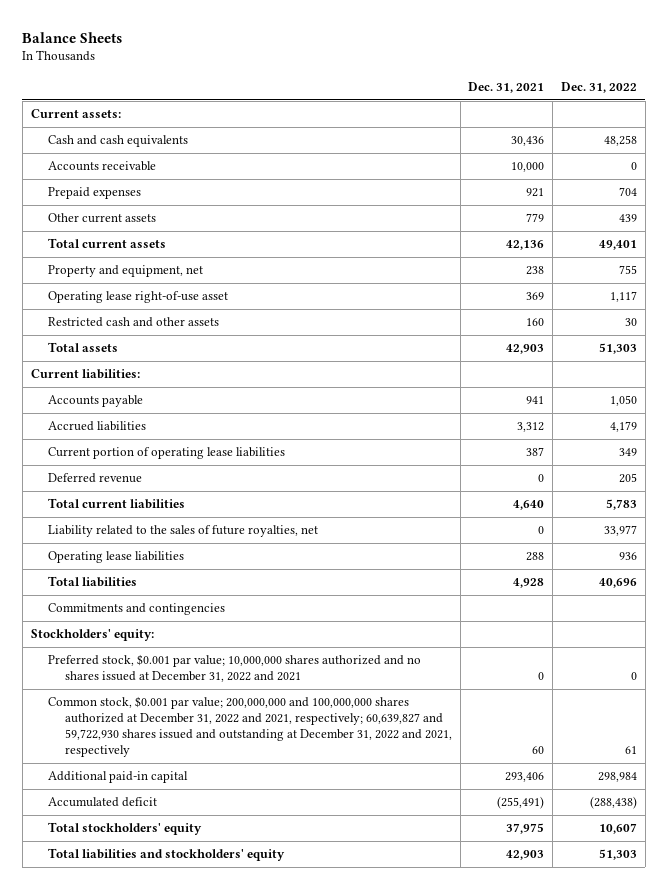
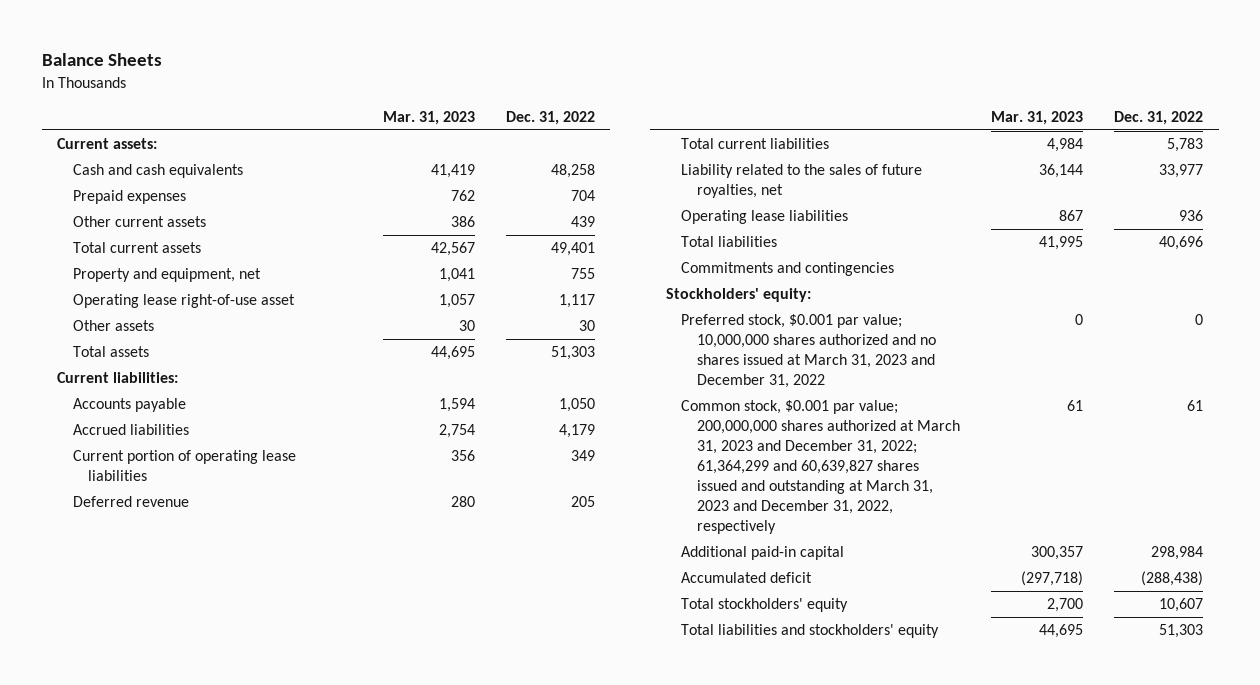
- | Dec. 31, 2021 | Dec. 31, 2022
+ | Mar. 31, 2023 | Dec. 31, 2022
- Accounts receivable | 10,000 | 0
- Restricted cash and other assets | 160 | 30
+ Other assets | 30 | 30
- Preferred stock, $0.001 par value; 10,000,000 shares authorized and no shares issued at December 31, 2022 and 2021 | 0 | 0
- Common stock, $0.001 par value; 200,000,000 and 100,000,000 shares authorized at December 31, 2022 and 2021, respectively; 60,639,827 and 59,722,930 shares issued and outstanding at December 31, 2022 and 2021, respectively | 60 | 61
+ Preferred stock, $0.001 par value; 10,000,000 shares authorized and no shares issued at March 31, 2023 and December 31, 2022 | 0 | 0
+ Common stock, $0.001 par value; 200,000,000 shares authorized at March 31, 2023 and December 31, 2022; 61,364,299 and 60,639,827 shares issued and outstanding at March 31, 2023 and December 31, 2022, respectively | 61 | 61

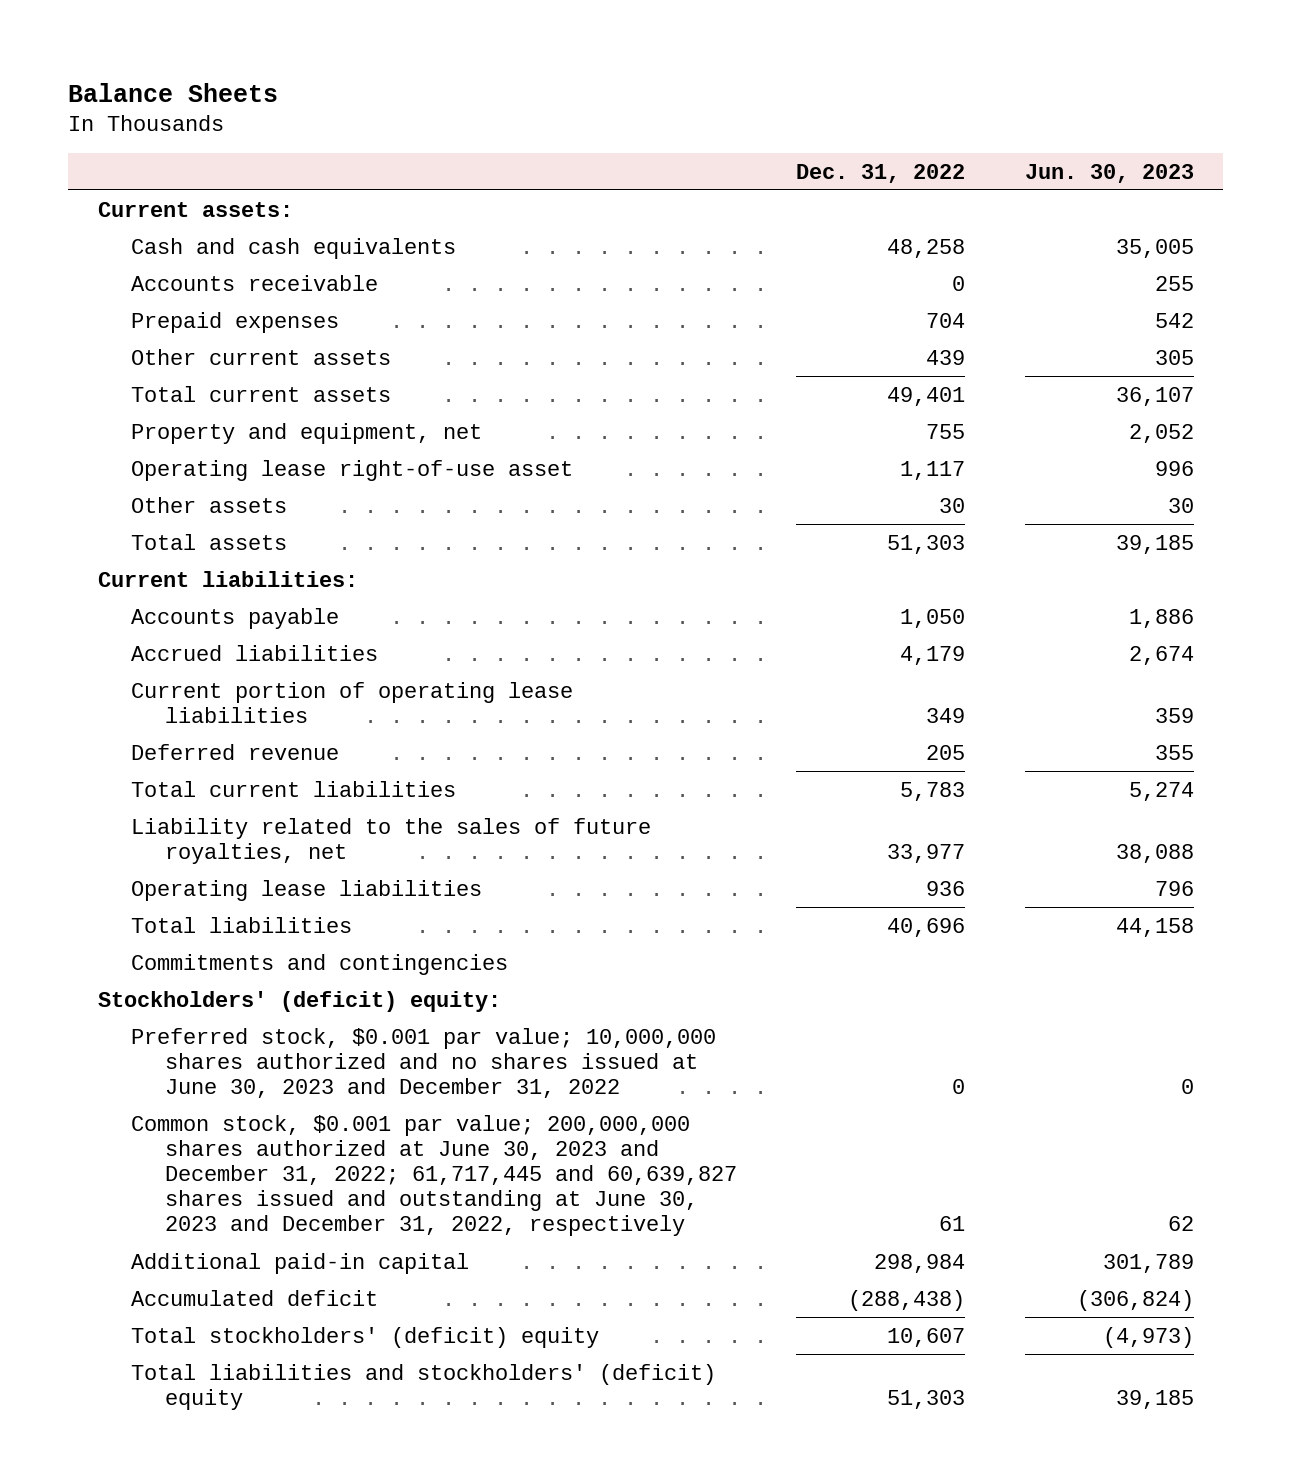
- | Mar. 31, 2023 | Dec. 31, 2022
+ | Dec. 31, 2022 | Jun. 30, 2023
+ Accounts receivable | 0 | 255
- Stockholders' equity:
- Preferred stock, $0.001 par value; 10,000,000 shares authorized and no shares issued at March 31, 2023 and December 31, 2022 | 0 | 0
- Common stock, $0.001 par value; 200,000,000 shares authorized at March 31, 2023 and December 31, 2022; 61,364,299 and 60,639,827 shares issued and outstanding at March 31, 2023 and December 31, 2022, respectively | 61 | 61
+ Stockholders' (deficit) equity:
+ Preferred stock, $0.001 par value; 10,000,000 shares authorized and no shares issued at June 30, 2023 and December 31, 2022 | 0 | 0
+ Common stock, $0.001 par value; 200,000,000 shares authorized at June 30, 2023 and December 31, 2022; 61,717,445 and 60,639,827 shares issued and outstanding at June 30, 2023 and December 31, 2022, respectively | 61 | 62
- Total stockholders' equity | 2,700 | 10,607
- Total liabilities and stockholders' equity | 44,695 | 51,303
+ Total stockholders' (deficit) equity | 10,607 | (4,973)
+ Total liabilities and stockholders' (deficit) equity | 51,303 | 39,185

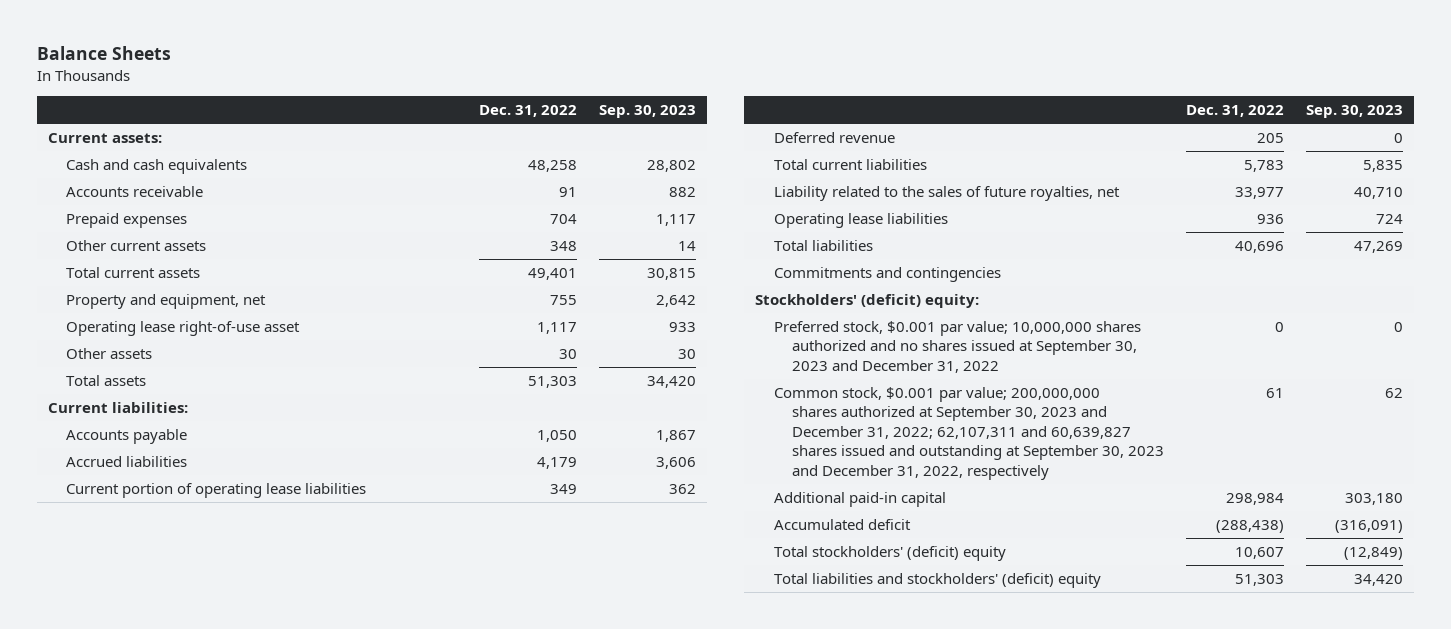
- | Dec. 31, 2022 | Jun. 30, 2023
+ | Dec. 31, 2022 | Sep. 30, 2023
- Accounts receivable | 0 | 255
+ Accounts receivable | 91 | 882
- Other current assets | 439 | 305
+ Other current assets | 348 | 14
- Preferred stock, $0.001 par value; 10,000,000 shares authorized and no shares issued at June 30, 2023 and December 31, 2022 | 0 | 0
- Common stock, $0.001 par value; 200,000,000 shares authorized at June 30, 2023 and December 31, 2022; 61,717,445 and 60,639,827 shares issued and outstanding at June 30, 2023 and December 31, 2022, respectively | 61 | 62
+ Preferred stock, $0.001 par value; 10,000,000 shares authorized and no shares issued at September 30, 2023 and December 31, 2022 | 0 | 0
+ Common stock, $0.001 par value; 200,000,000 shares authorized at September 30, 2023 and December 31, 2022; 62,107,311 and 60,639,827 shares issued and outstanding at September 30, 2023 and December 31, 2022, respectively | 61 | 62

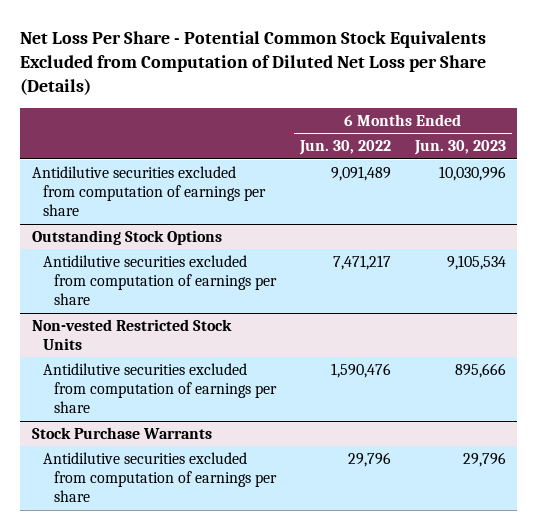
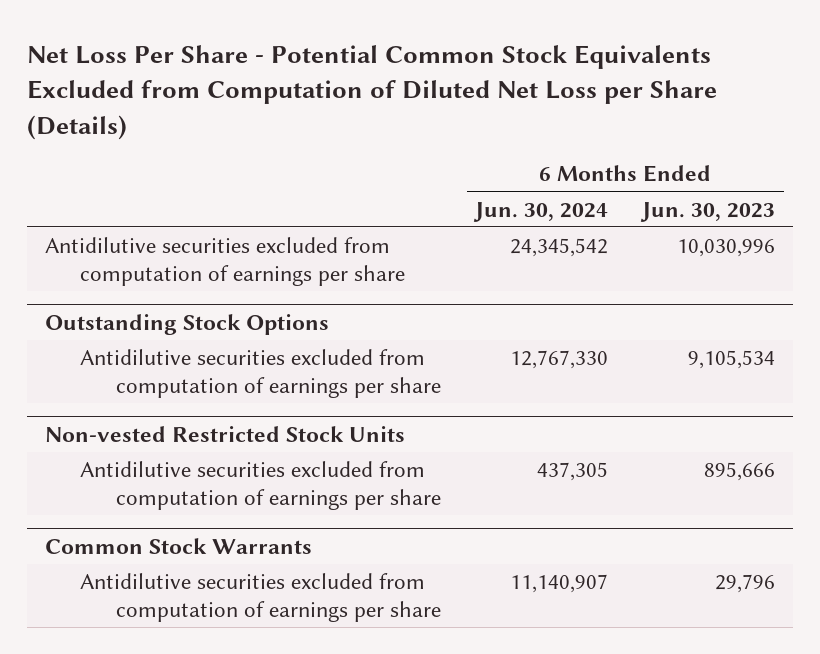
- | 6 Months Ended Jun. 30, 2022 | 6 Months Ended Jun. 30, 2023
+ | 6 Months Ended Jun. 30, 2024 | 6 Months Ended Jun. 30, 2023
- Stock Purchase Warrants
+ Common Stock Warrants

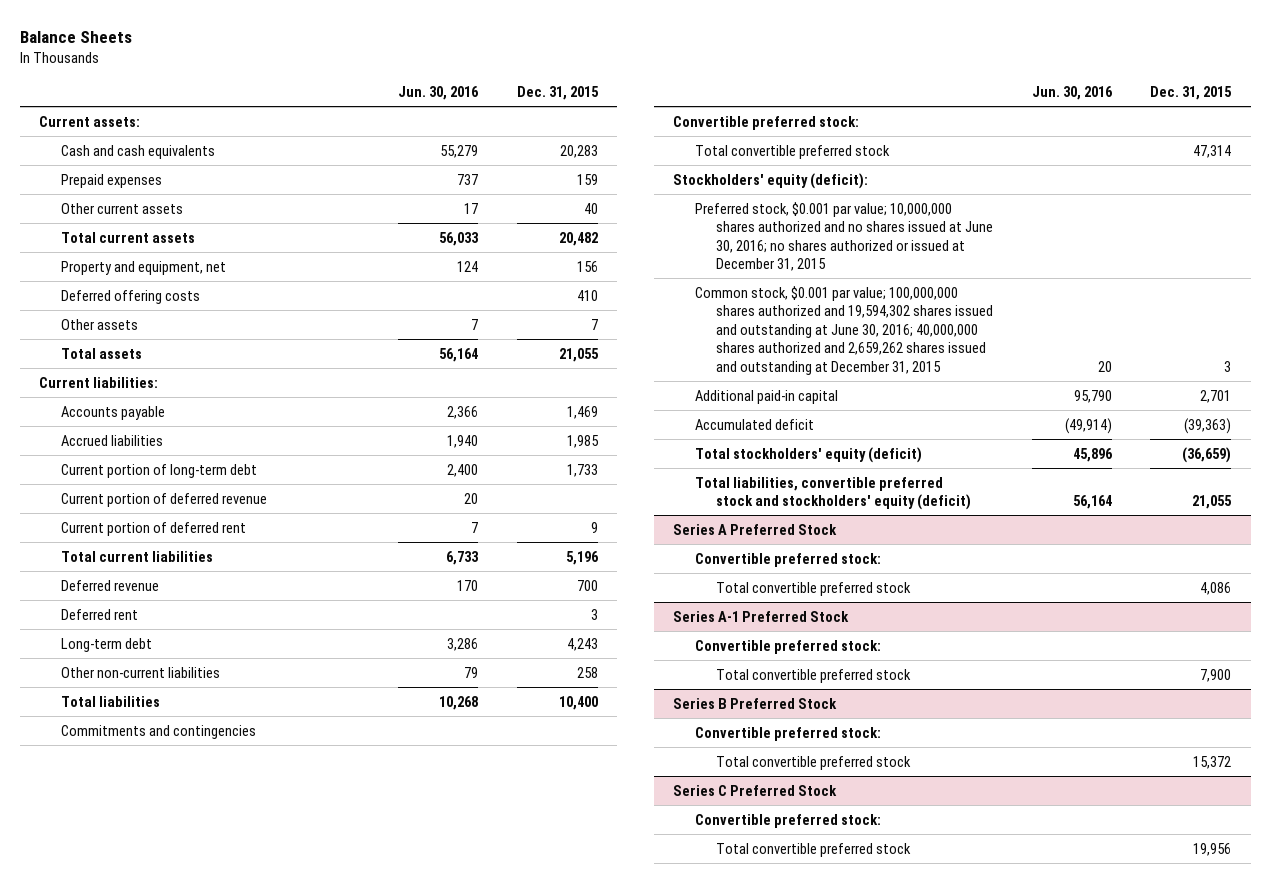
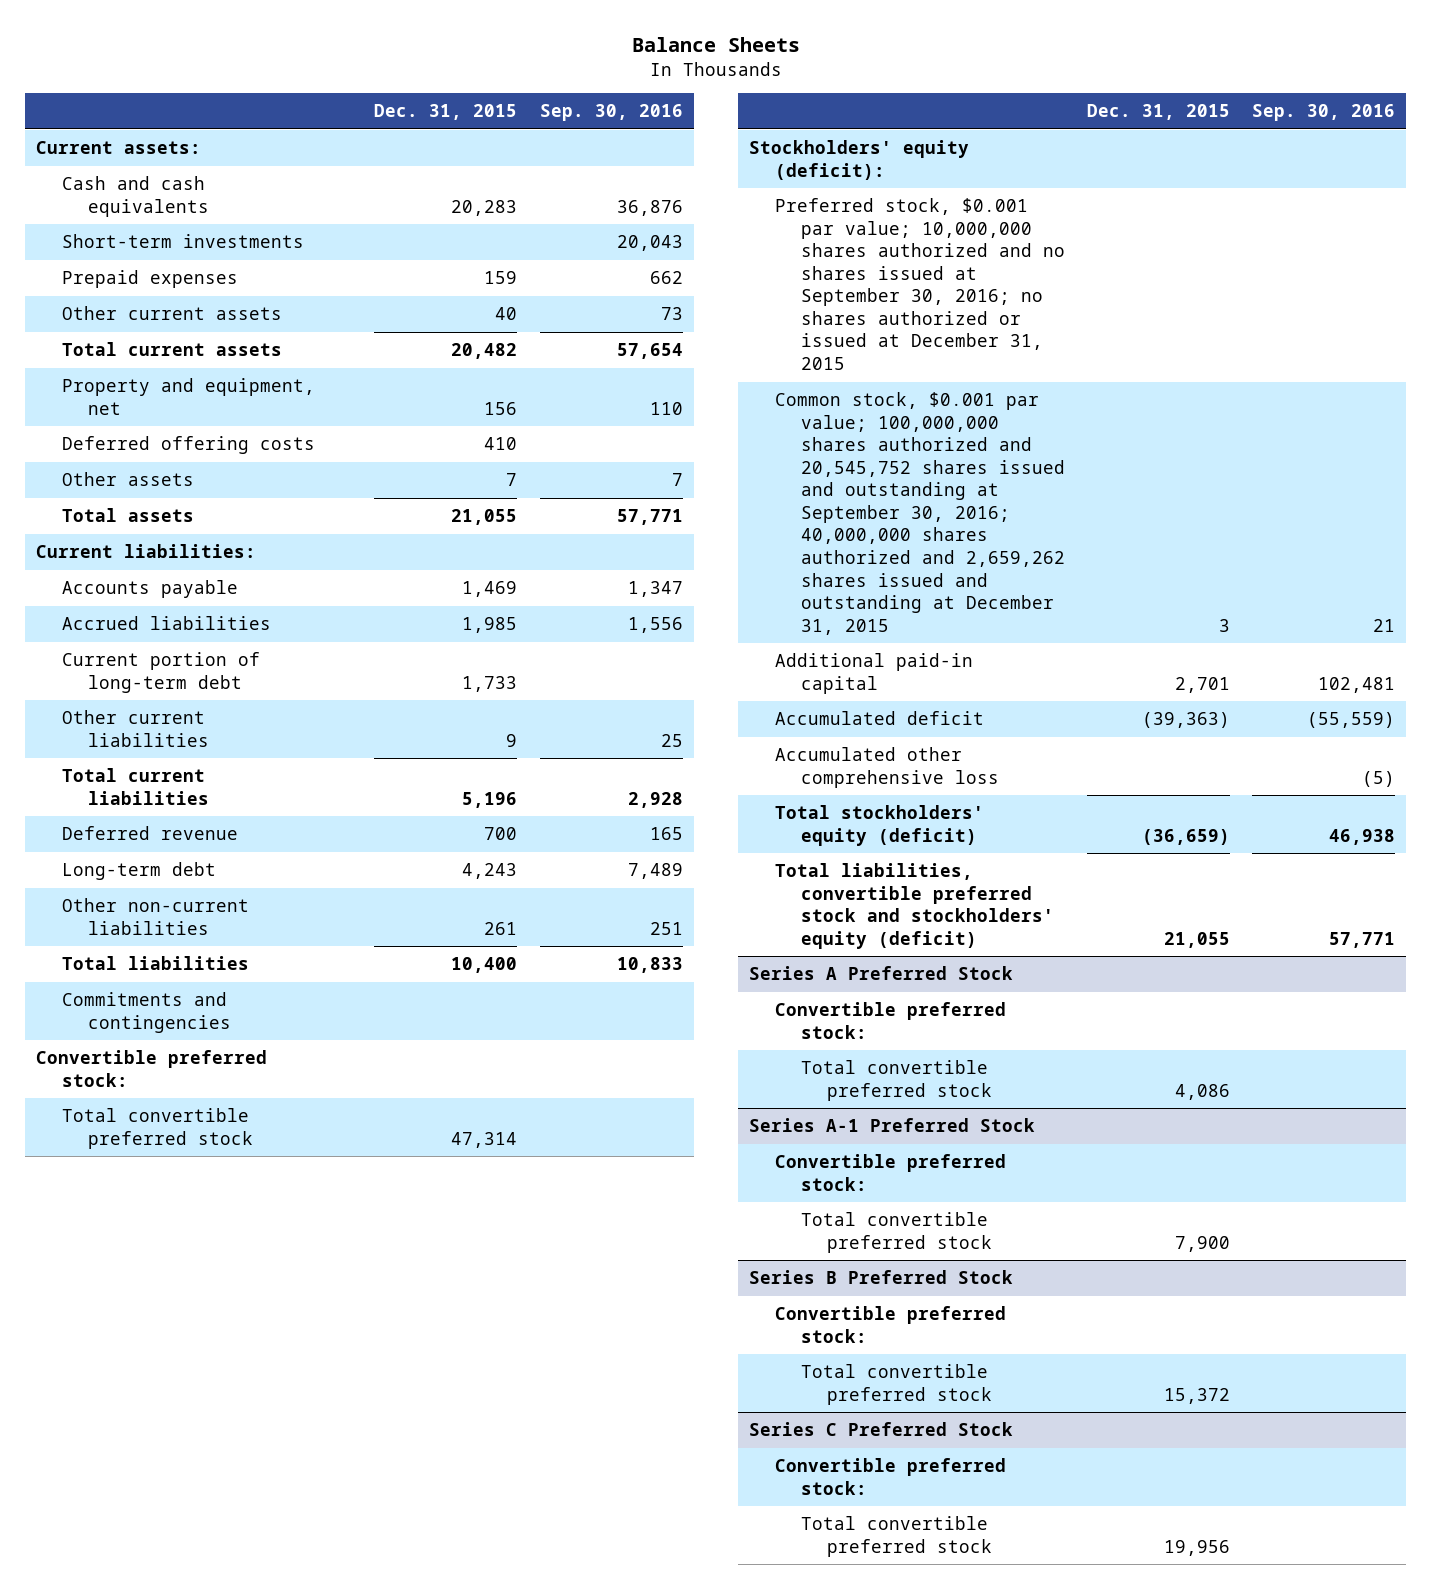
- | Jun. 30, 2016 | Dec. 31, 2015
+ | Dec. 31, 2015 | Sep. 30, 2016
+ Short-term investments | | 20,043
- Current portion of deferred revenue | 20 |
- Current portion of deferred rent | 7 | 9
+ Other current liabilities | 9 | 25
- Deferred rent | | 3
- Other non-current liabilities | 79 | 258
+ Other non-current liabilities | 261 | 251
- Preferred stock, $0.001 par value; 10,000,000 shares authorized and no shares issued at June 30, 2016; no shares authorized or issued at December 31, 2015
- Common stock, $0.001 par value; 100,000,000 shares authorized and 19,594,302 shares issued and outstanding at June 30, 2016; 40,000,000 shares authorized and 2,659,262 shares issued and outstanding at December 31, 2015 | 20 | 3
+ Preferred stock, $0.001 par value; 10,000,000 shares authorized and no shares issued at September 30, 2016; no shares authorized or issued at December 31, 2015
+ Common stock, $0.001 par value; 100,000,000 shares authorized and 20,545,752 shares issued and outstanding at September 30, 2016; 40,000,000 shares authorized and 2,659,262 shares issued and outstanding at December 31, 2015 | 3 | 21
+ Accumulated other comprehensive loss | | (5)

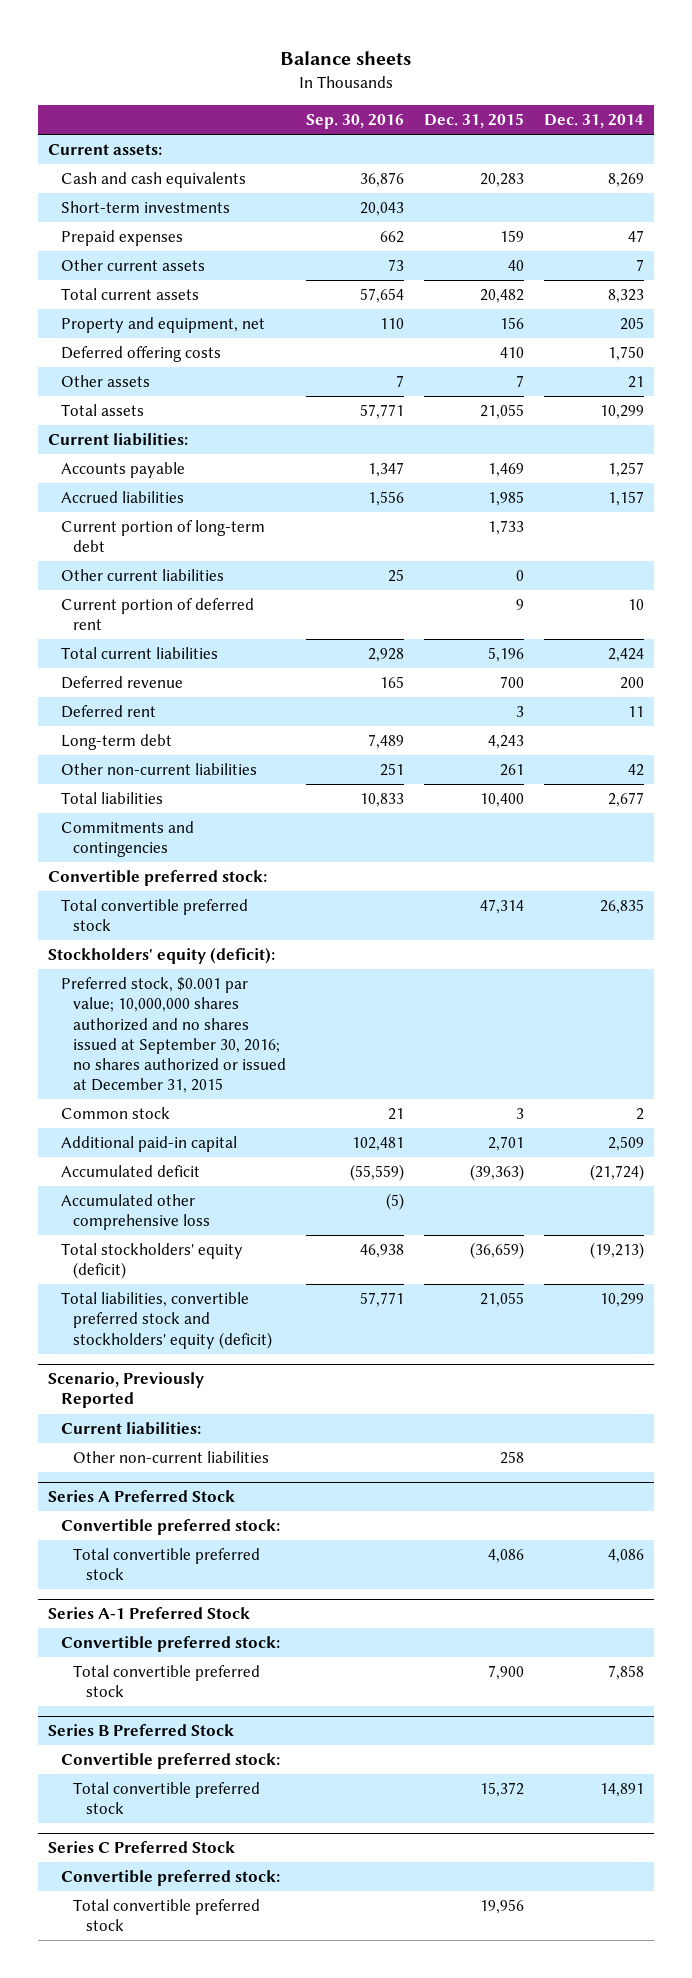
- Balance Sheets
+ Balance sheets
- | Dec. 31, 2015 | Sep. 30, 2016
+ | Sep. 30, 2016 | Dec. 31, 2015 | Dec. 31, 2014
- Other current liabilities | 9 | 25
+ Other current liabilities | 25 | 0 |
+ Current portion of deferred rent | | 9 | 10
+ Deferred rent | | 3 | 11
- Common stock, $0.001 par value; 100,000,000 shares authorized and 20,545,752 shares issued and outstanding at September 30, 2016; 40,000,000 shares authorized and 2,659,262 shares issued and outstanding at December 31, 2015 | 3 | 21
+ Common stock | 21 | 3 | 2
+ Scenario, Previously Reported
+ Current liabilities:
+ Other non-current liabilities | | 258 |

